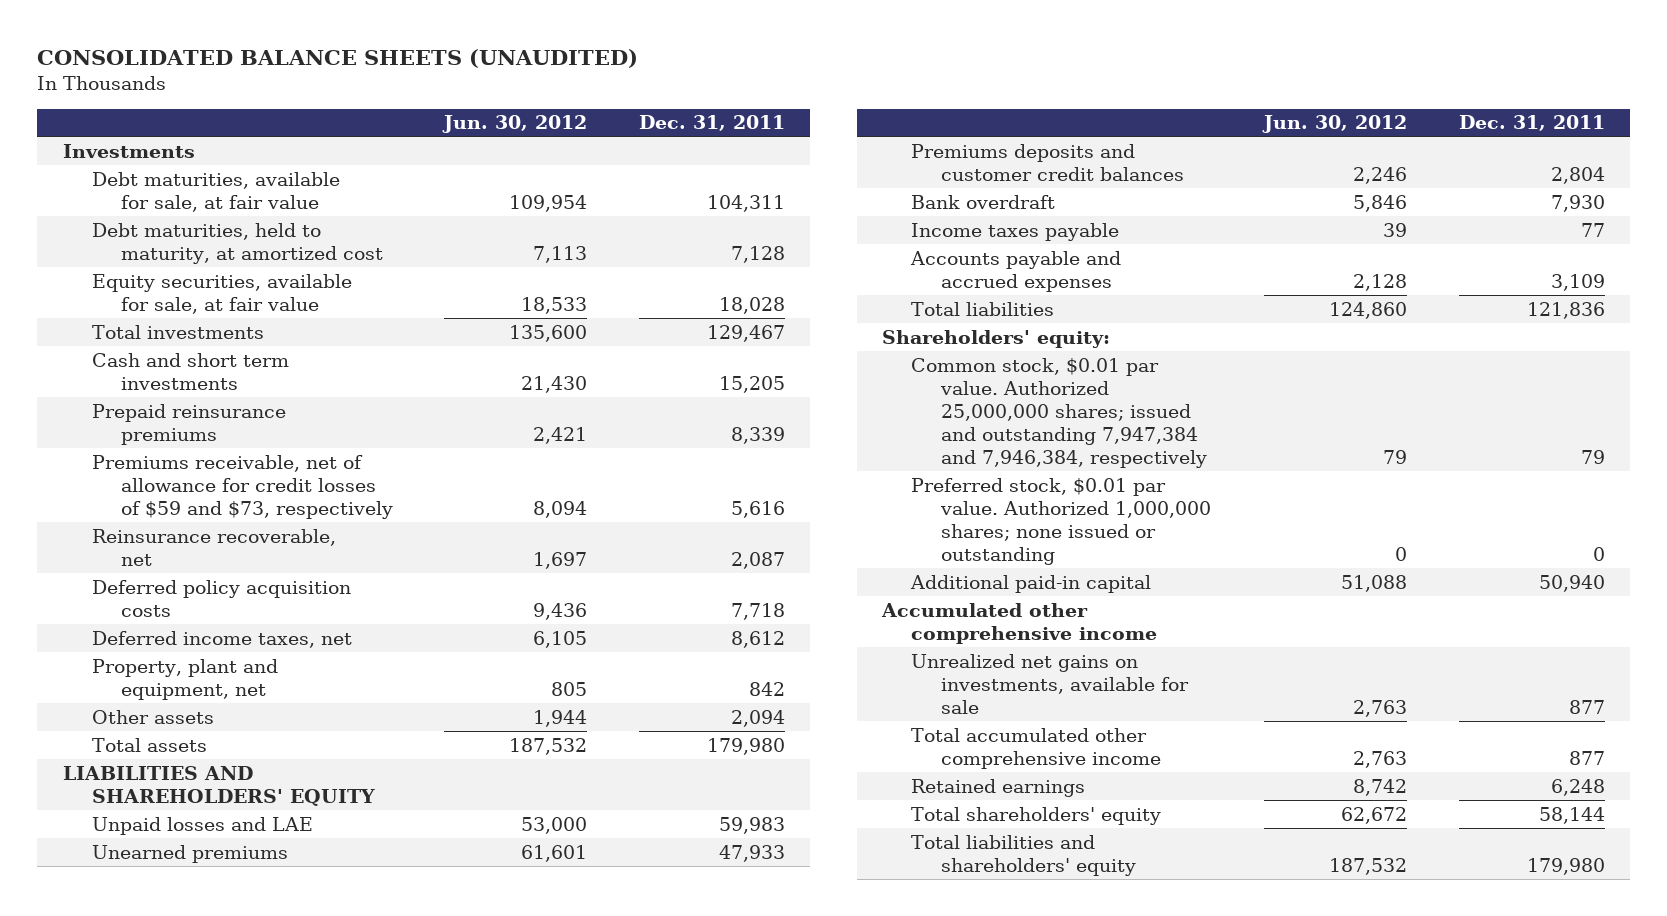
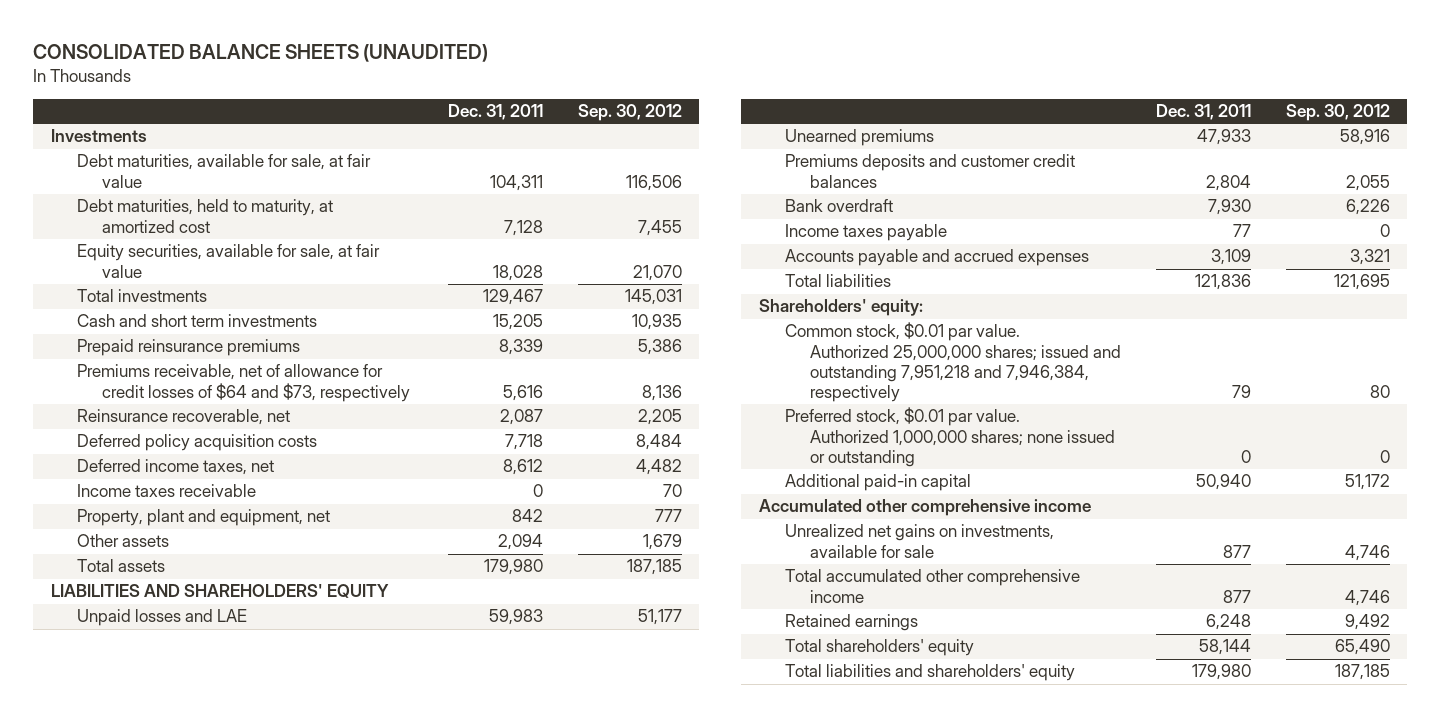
- | Jun. 30, 2012 | Dec. 31, 2011
+ | Dec. 31, 2011 | Sep. 30, 2012
- Premiums receivable, net of allowance for credit losses of $59 and $73, respectively | 8,094 | 5,616
+ Premiums receivable, net of allowance for credit losses of $64 and $73, respectively | 5,616 | 8,136
+ Income taxes receivable | 0 | 70
- Common stock, $0.01 par value. Authorized 25,000,000 shares; issued and outstanding 7,947,384 and 7,946,384, respectively | 79 | 79
+ Common stock, $0.01 par value. Authorized 25,000,000 shares; issued and outstanding 7,951,218 and 7,946,384, respectively | 79 | 80

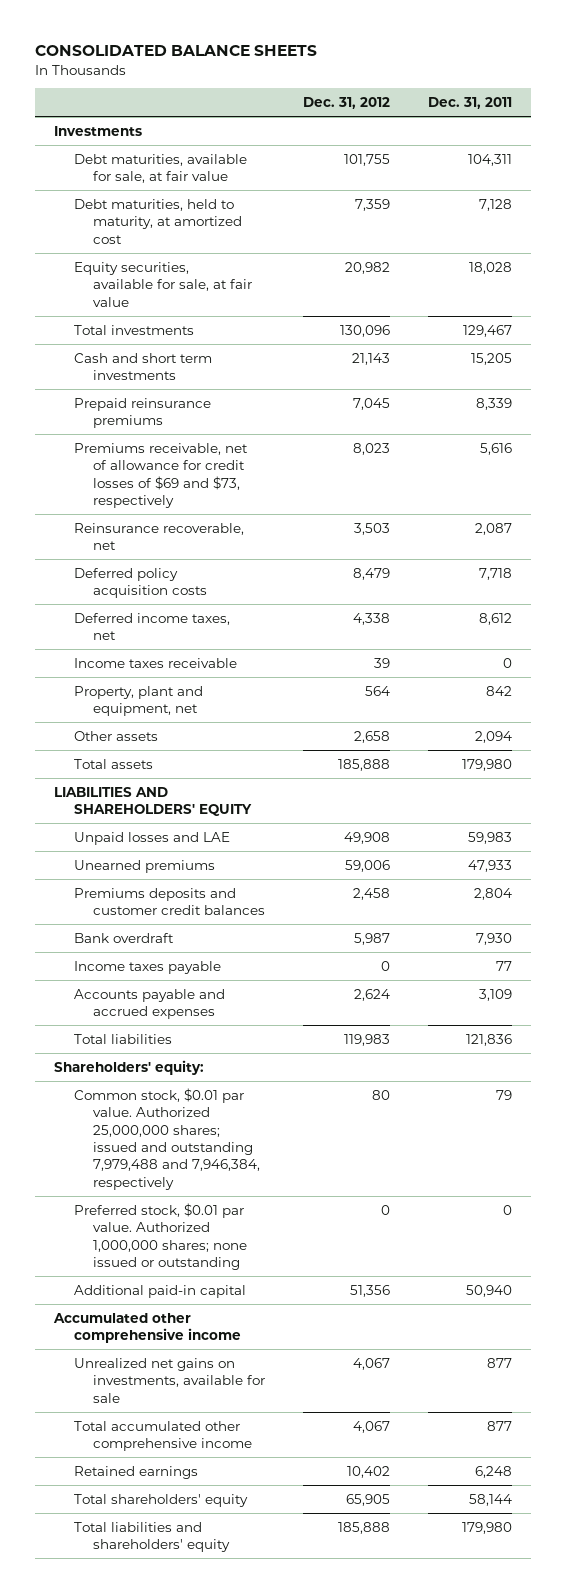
- CONSOLIDATED BALANCE SHEETS (UNAUDITED)
+ CONSOLIDATED BALANCE SHEETS
- | Dec. 31, 2011 | Sep. 30, 2012
+ | Dec. 31, 2012 | Dec. 31, 2011
- Premiums receivable, net of allowance for credit losses of $64 and $73, respectively | 5,616 | 8,136
+ Premiums receivable, net of allowance for credit losses of $69 and $73, respectively | 8,023 | 5,616
- Common stock, $0.01 par value. Authorized 25,000,000 shares; issued and outstanding 7,951,218 and 7,946,384, respectively | 79 | 80
+ Common stock, $0.01 par value. Authorized 25,000,000 shares; issued and outstanding 7,979,488 and 7,946,384, respectively | 80 | 79

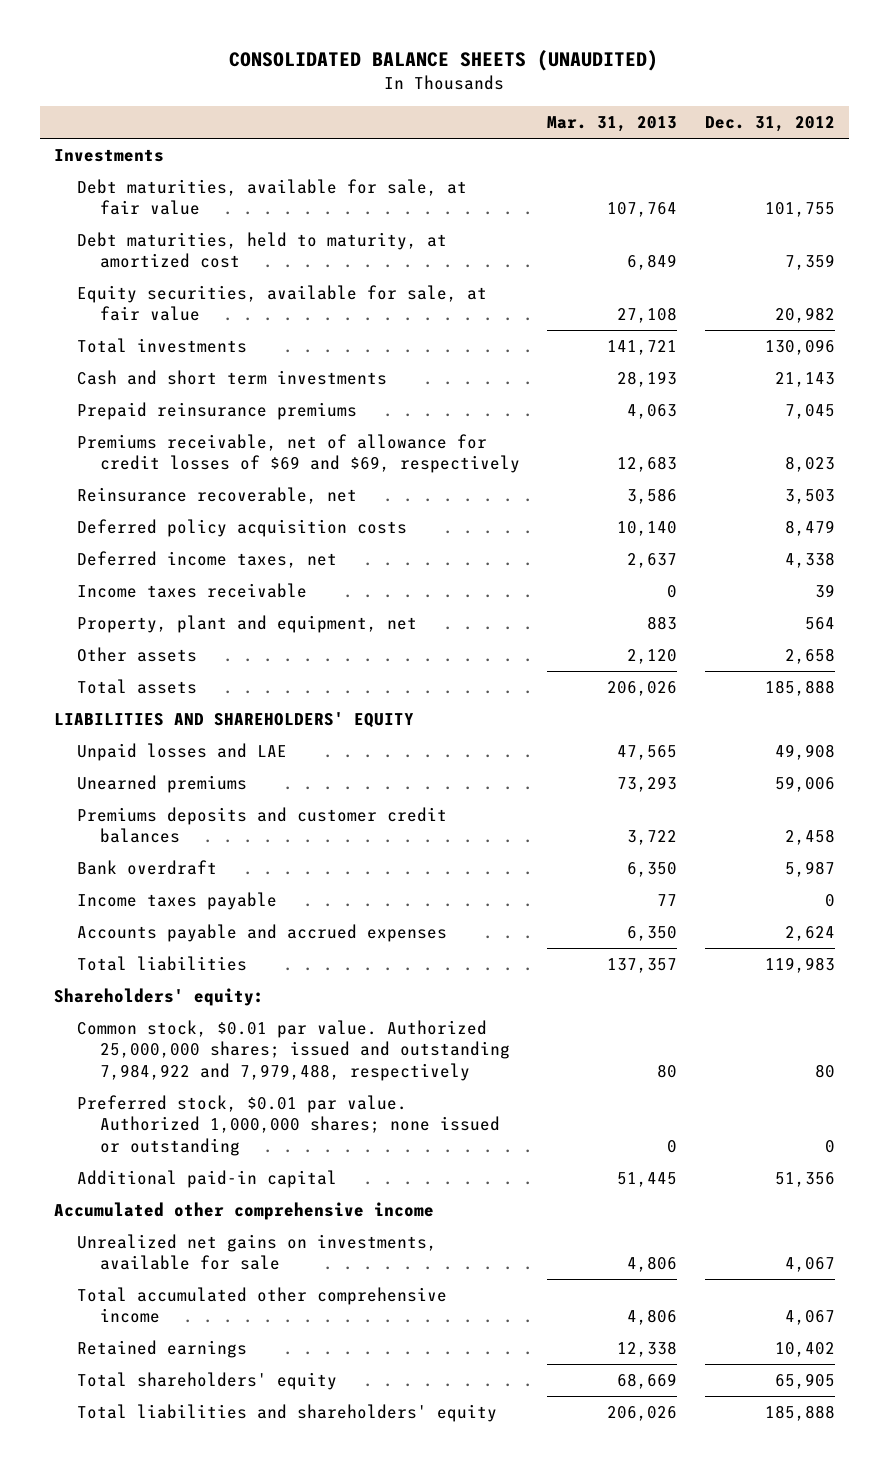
- CONSOLIDATED BALANCE SHEETS
+ CONSOLIDATED BALANCE SHEETS (UNAUDITED)
- | Dec. 31, 2012 | Dec. 31, 2011
+ | Mar. 31, 2013 | Dec. 31, 2012
- Premiums receivable, net of allowance for credit losses of $69 and $73, respectively | 8,023 | 5,616
+ Premiums receivable, net of allowance for credit losses of $69 and $69, respectively | 12,683 | 8,023
- Common stock, $0.01 par value. Authorized 25,000,000 shares; issued and outstanding 7,979,488 and 7,946,384, respectively | 80 | 79
+ Common stock, $0.01 par value. Authorized 25,000,000 shares; issued and outstanding 7,984,922 and 7,979,488, respectively | 80 | 80

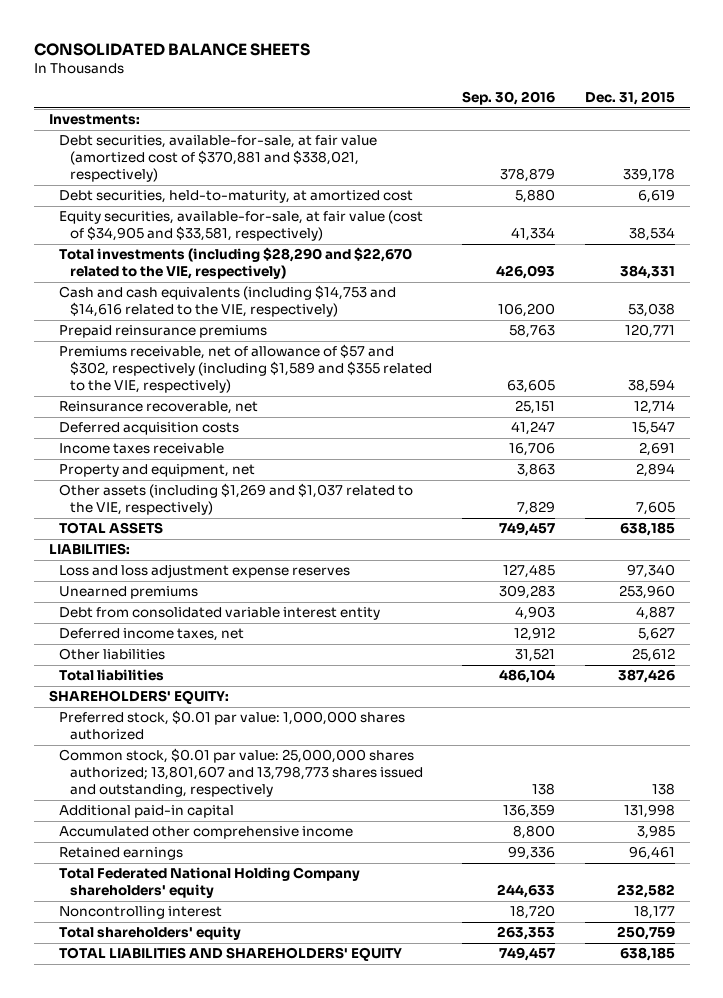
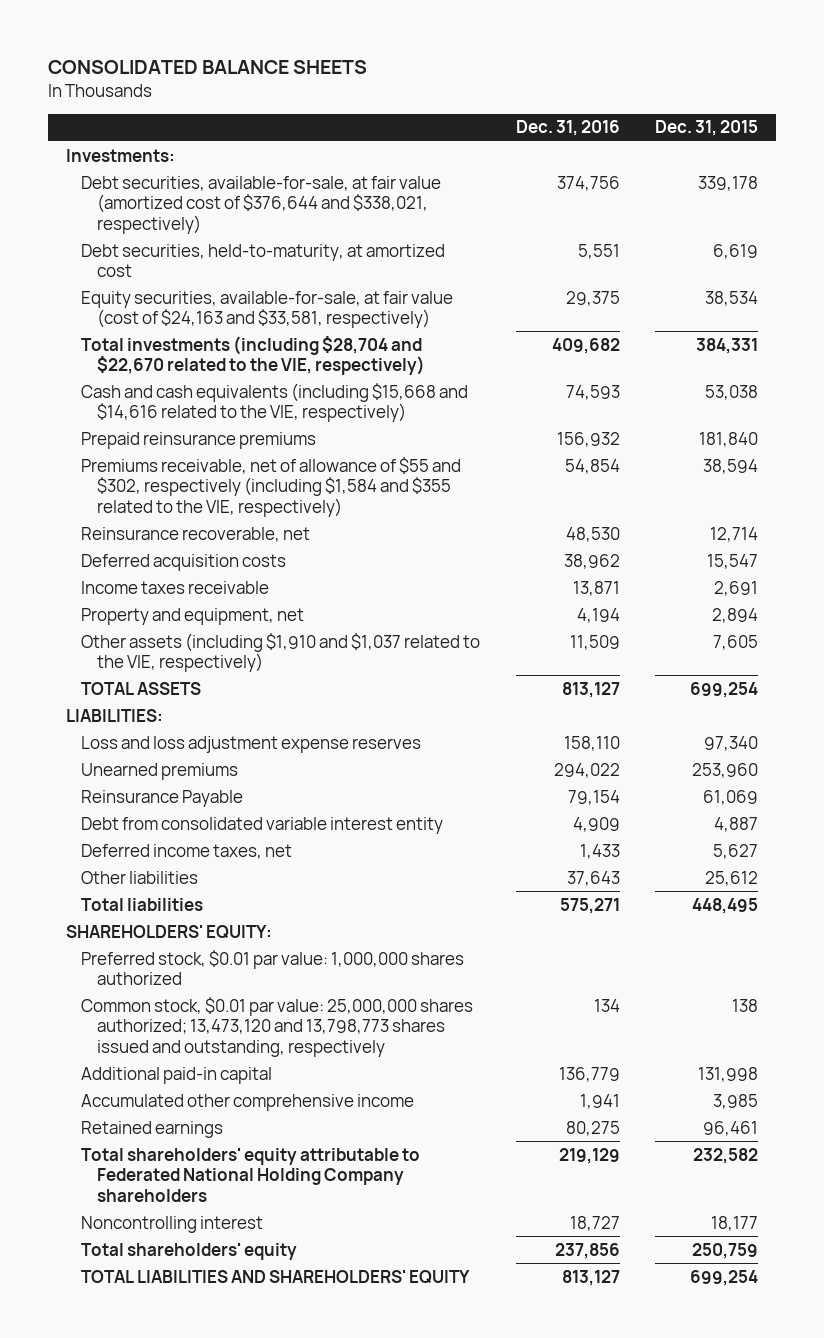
- | Sep. 30, 2016 | Dec. 31, 2015
+ | Dec. 31, 2016 | Dec. 31, 2015
- Debt securities, available-for-sale, at fair value (amortized cost of $370,881 and $338,021, respectively) | 378,879 | 339,178
+ Debt securities, available-for-sale, at fair value (amortized cost of $376,644 and $338,021, respectively) | 374,756 | 339,178
- Equity securities, available-for-sale, at fair value (cost of $34,905 and $33,581, respectively) | 41,334 | 38,534
- Total investments (including $28,290 and $22,670 related to the VIE, respectively) | 426,093 | 384,331
- Cash and cash equivalents (including $14,753 and $14,616 related to the VIE, respectively) | 106,200 | 53,038
- Prepaid reinsurance premiums | 58,763 | 120,771
- Premiums receivable, net of allowance of $57 and $302, respectively (including $1,589 and $355 related to the VIE, respectively) | 63,605 | 38,594
+ Equity securities, available-for-sale, at fair value (cost of $24,163 and $33,581, respectively) | 29,375 | 38,534
+ Total investments (including $28,704 and $22,670 related to the VIE, respectively) | 409,682 | 384,331
+ Cash and cash equivalents (including $15,668 and $14,616 related to the VIE, respectively) | 74,593 | 53,038
+ Prepaid reinsurance premiums | 156,932 | 181,840
+ Premiums receivable, net of allowance of $55 and $302, respectively (including $1,584 and $355 related to the VIE, respectively) | 54,854 | 38,594
- Other assets (including $1,269 and $1,037 related to the VIE, respectively) | 7,829 | 7,605
- TOTAL ASSETS | 749,457 | 638,185
+ Other assets (including $1,910 and $1,037 related to the VIE, respectively) | 11,509 | 7,605
+ TOTAL ASSETS | 813,127 | 699,254
+ Reinsurance Payable | 79,154 | 61,069
- Total liabilities | 486,104 | 387,426
+ Total liabilities | 575,271 | 448,495
- Common stock, $0.01 par value: 25,000,000 shares authorized; 13,801,607 and 13,798,773 shares issued and outstanding, respectively | 138 | 138
+ Common stock, $0.01 par value: 25,000,000 shares authorized; 13,473,120 and 13,798,773 shares issued and outstanding, respectively | 134 | 138
- Total Federated National Holding Company shareholders' equity | 244,633 | 232,582
+ Total shareholders' equity attributable to Federated National Holding Company shareholders | 219,129 | 232,582
- TOTAL LIABILITIES AND SHAREHOLDERS' EQUITY | 749,457 | 638,185
+ TOTAL LIABILITIES AND SHAREHOLDERS' EQUITY | 813,127 | 699,254

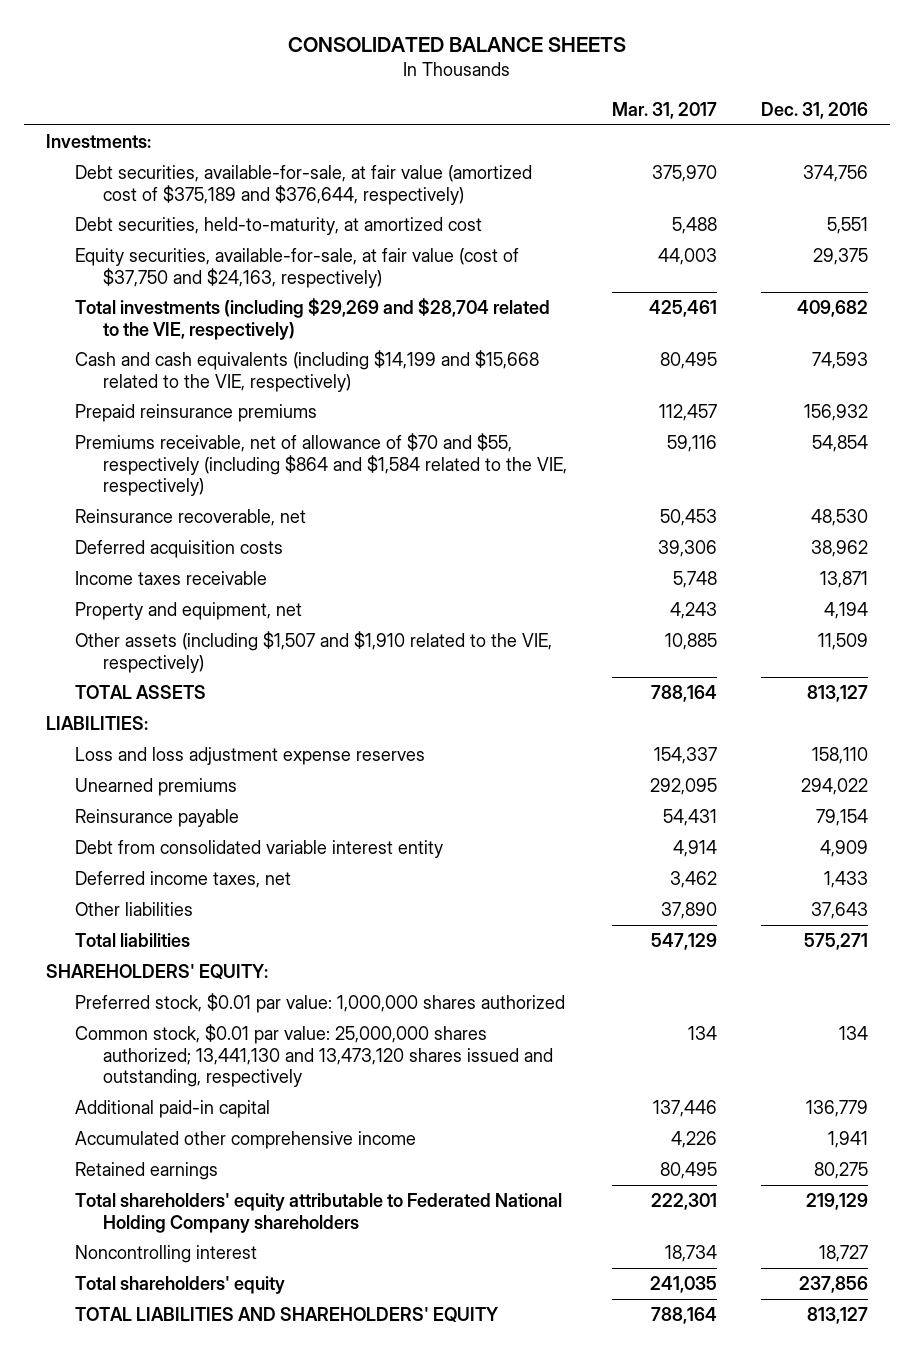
- | Dec. 31, 2016 | Dec. 31, 2015
+ | Mar. 31, 2017 | Dec. 31, 2016
- Debt securities, available-for-sale, at fair value (amortized cost of $376,644 and $338,021, respectively) | 374,756 | 339,178
+ Debt securities, available-for-sale, at fair value (amortized cost of $375,189 and $376,644, respectively) | 375,970 | 374,756
- Equity securities, available-for-sale, at fair value (cost of $24,163 and $33,581, respectively) | 29,375 | 38,534
- Total investments (including $28,704 and $22,670 related to the VIE, respectively) | 409,682 | 384,331
- Cash and cash equivalents (including $15,668 and $14,616 related to the VIE, respectively) | 74,593 | 53,038
+ Equity securities, available-for-sale, at fair value (cost of $37,750 and $24,163, respectively) | 44,003 | 29,375
+ Total investments (including $29,269 and $28,704 related to the VIE, respectively) | 425,461 | 409,682
+ Cash and cash equivalents (including $14,199 and $15,668 related to the VIE, respectively) | 80,495 | 74,593
- Premiums receivable, net of allowance of $55 and $302, respectively (including $1,584 and $355 related to the VIE, respectively) | 54,854 | 38,594
+ Premiums receivable, net of allowance of $70 and $55, respectively (including $864 and $1,584 related to the VIE, respectively) | 59,116 | 54,854
- Other assets (including $1,910 and $1,037 related to the VIE, respectively) | 11,509 | 7,605
+ Other assets (including $1,507 and $1,910 related to the VIE, respectively) | 10,885 | 11,509
- Reinsurance Payable | 79,154 | 61,069
+ Reinsurance payable | 54,431 | 79,154
- Common stock, $0.01 par value: 25,000,000 shares authorized; 13,473,120 and 13,798,773 shares issued and outstanding, respectively | 134 | 138
+ Common stock, $0.01 par value: 25,000,000 shares authorized; 13,441,130 and 13,473,120 shares issued and outstanding, respectively | 134 | 134

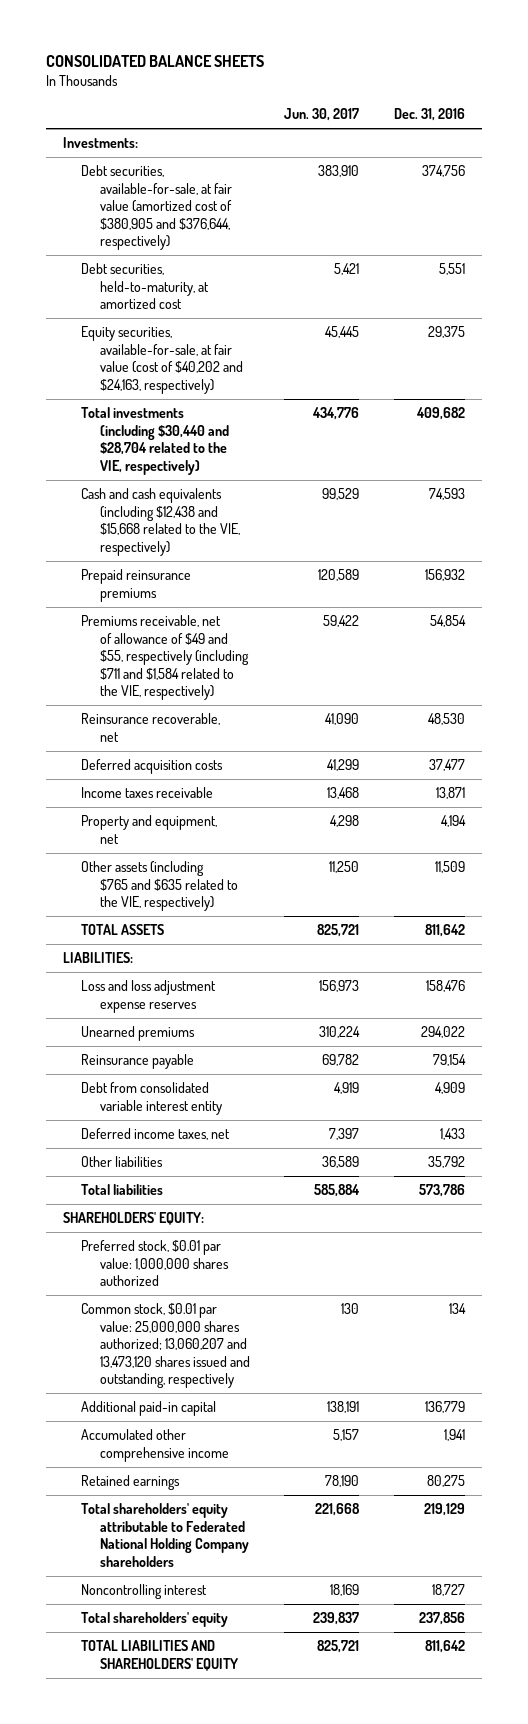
- | Mar. 31, 2017 | Dec. 31, 2016
+ | Jun. 30, 2017 | Dec. 31, 2016
- Debt securities, available-for-sale, at fair value (amortized cost of $375,189 and $376,644, respectively) | 375,970 | 374,756
+ Debt securities, available-for-sale, at fair value (amortized cost of $380,905 and $376,644, respectively) | 383,910 | 374,756
- Equity securities, available-for-sale, at fair value (cost of $37,750 and $24,163, respectively) | 44,003 | 29,375
- Total investments (including $29,269 and $28,704 related to the VIE, respectively) | 425,461 | 409,682
- Cash and cash equivalents (including $14,199 and $15,668 related to the VIE, respectively) | 80,495 | 74,593
+ Equity securities, available-for-sale, at fair value (cost of $40,202 and $24,163, respectively) | 45,445 | 29,375
+ Total investments (including $30,440 and $28,704 related to the VIE, respectively) | 434,776 | 409,682
+ Cash and cash equivalents (including $12,438 and $15,668 related to the VIE, respectively) | 99,529 | 74,593
- Premiums receivable, net of allowance of $70 and $55, respectively (including $864 and $1,584 related to the VIE, respectively) | 59,116 | 54,854
+ Premiums receivable, net of allowance of $49 and $55, respectively (including $711 and $1,584 related to the VIE, respectively) | 59,422 | 54,854
- Deferred acquisition costs | 39,306 | 38,962
+ Deferred acquisition costs | 41,299 | 37,477
- Other assets (including $1,507 and $1,910 related to the VIE, respectively) | 10,885 | 11,509
- TOTAL ASSETS | 788,164 | 813,127
+ Other assets (including $765 and $635 related to the VIE, respectively) | 11,250 | 11,509
+ TOTAL ASSETS | 825,721 | 811,642
- Loss and loss adjustment expense reserves | 154,337 | 158,110
+ Loss and loss adjustment expense reserves | 156,973 | 158,476
- Other liabilities | 37,890 | 37,643
- Total liabilities | 547,129 | 575,271
+ Other liabilities | 36,589 | 35,792
+ Total liabilities | 585,884 | 573,786
- Common stock, $0.01 par value: 25,000,000 shares authorized; 13,441,130 and 13,473,120 shares issued and outstanding, respectively | 134 | 134
+ Common stock, $0.01 par value: 25,000,000 shares authorized; 13,060,207 and 13,473,120 shares issued and outstanding, respectively | 130 | 134
- TOTAL LIABILITIES AND SHAREHOLDERS' EQUITY | 788,164 | 813,127
+ TOTAL LIABILITIES AND SHAREHOLDERS' EQUITY | 825,721 | 811,642

